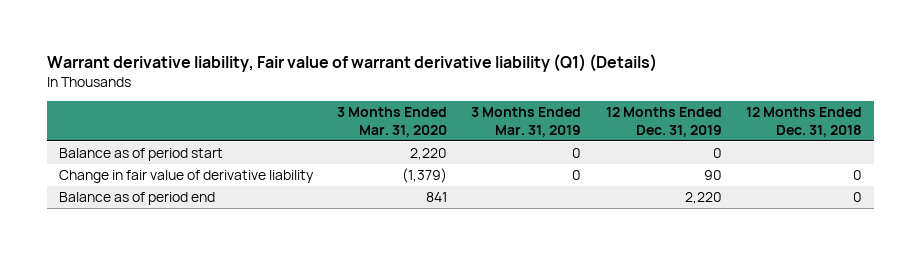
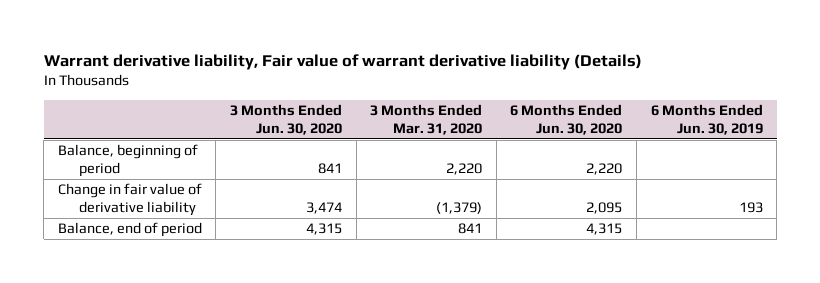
- Warrant derivative liability, Fair value of warrant derivative liability (Q1) (Details)
+ Warrant derivative liability, Fair value of warrant derivative liability (Details)
- | 3 Months Ended Mar. 31, 2020 | 3 Months Ended Mar. 31, 2019 | 12 Months Ended Dec. 31, 2019 | 12 Months Ended Dec. 31, 2018
+ | 3 Months Ended Jun. 30, 2020 | 3 Months Ended Mar. 31, 2020 | 6 Months Ended Jun. 30, 2020 | 6 Months Ended Jun. 30, 2019
- Balance as of period start | 2,220 | 0 | 0 |
+ Balance, beginning of period | 841 | 2,220 | 2,220 |
- Balance as of period end | 841 | | 2,220 | 0
+ Balance, end of period | 4,315 | 841 | 4,315 |

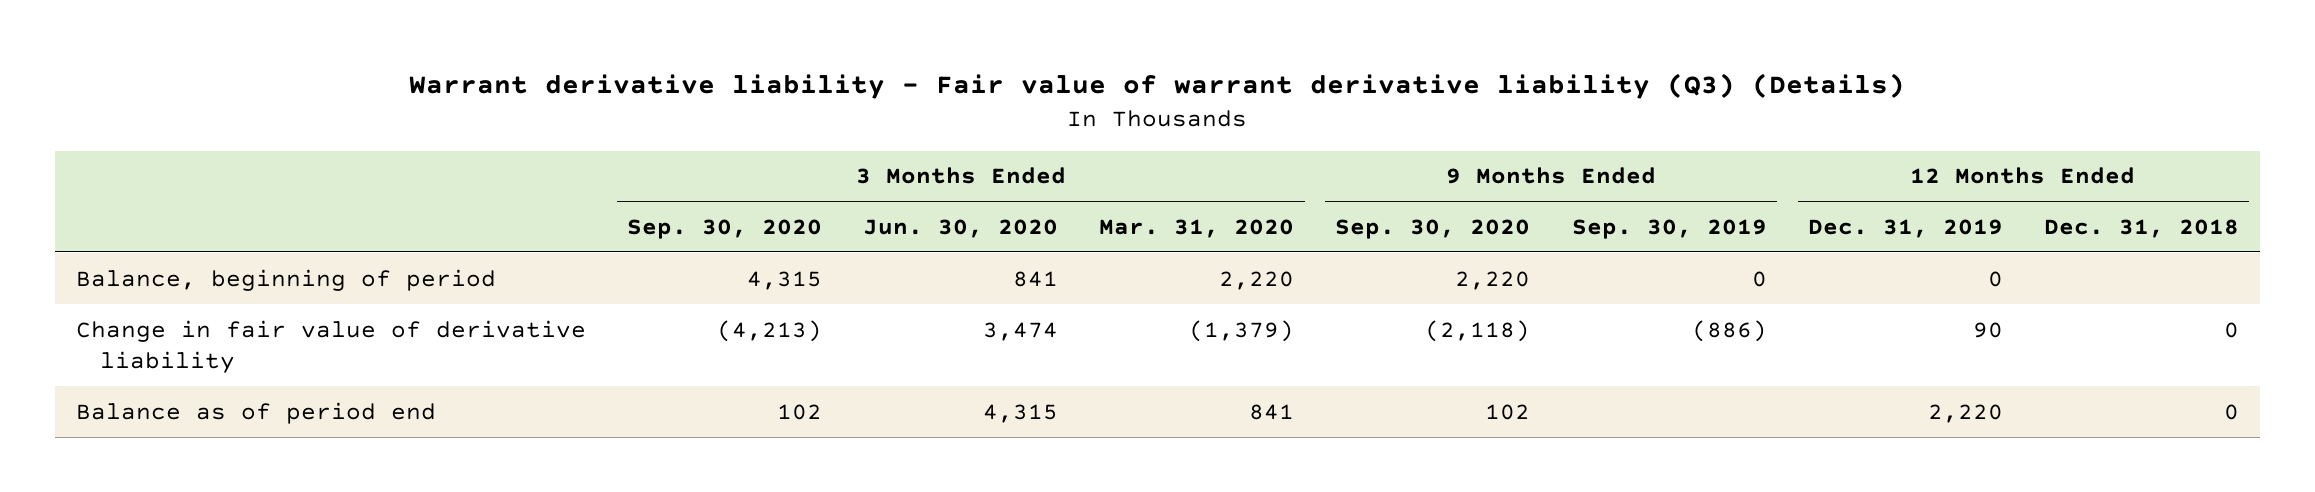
- Warrant derivative liability, Fair value of warrant derivative liability (Details)
+ Warrant derivative liability - Fair value of warrant derivative liability (Q3) (Details)
- | 3 Months Ended Jun. 30, 2020 | 3 Months Ended Mar. 31, 2020 | 6 Months Ended Jun. 30, 2020 | 6 Months Ended Jun. 30, 2019
+ | 3 Months Ended Sep. 30, 2020 | 3 Months Ended Jun. 30, 2020 | 3 Months Ended Mar. 31, 2020 | 9 Months Ended Sep. 30, 2020 | 9 Months Ended Sep. 30, 2019 | 12 Months Ended Dec. 31, 2019 | 12 Months Ended Dec. 31, 2018
- Balance, end of period | 4,315 | 841 | 4,315 |
+ Balance as of period end | 102 | 4,315 | 841 | 102 | | 2,220 | 0

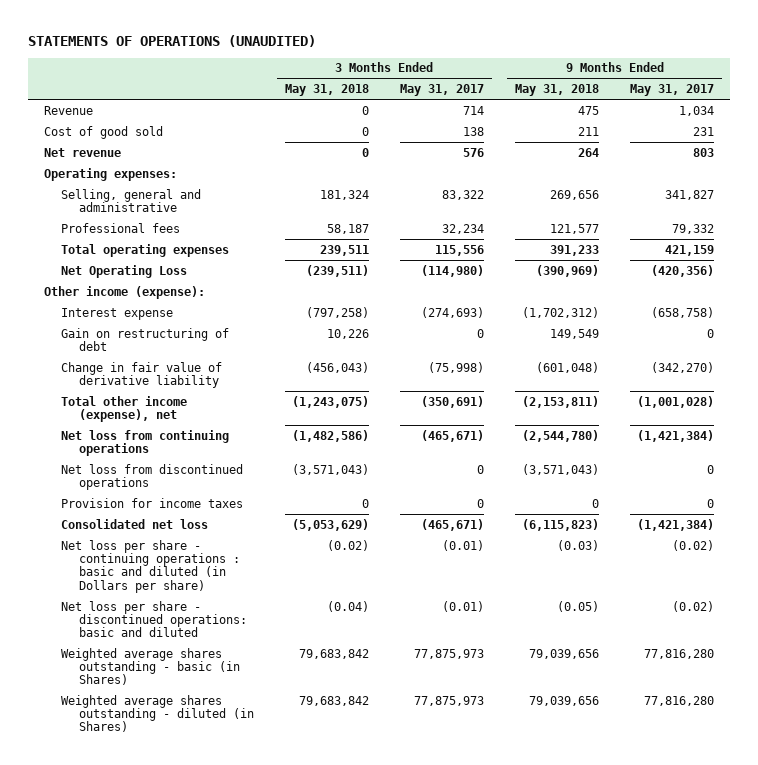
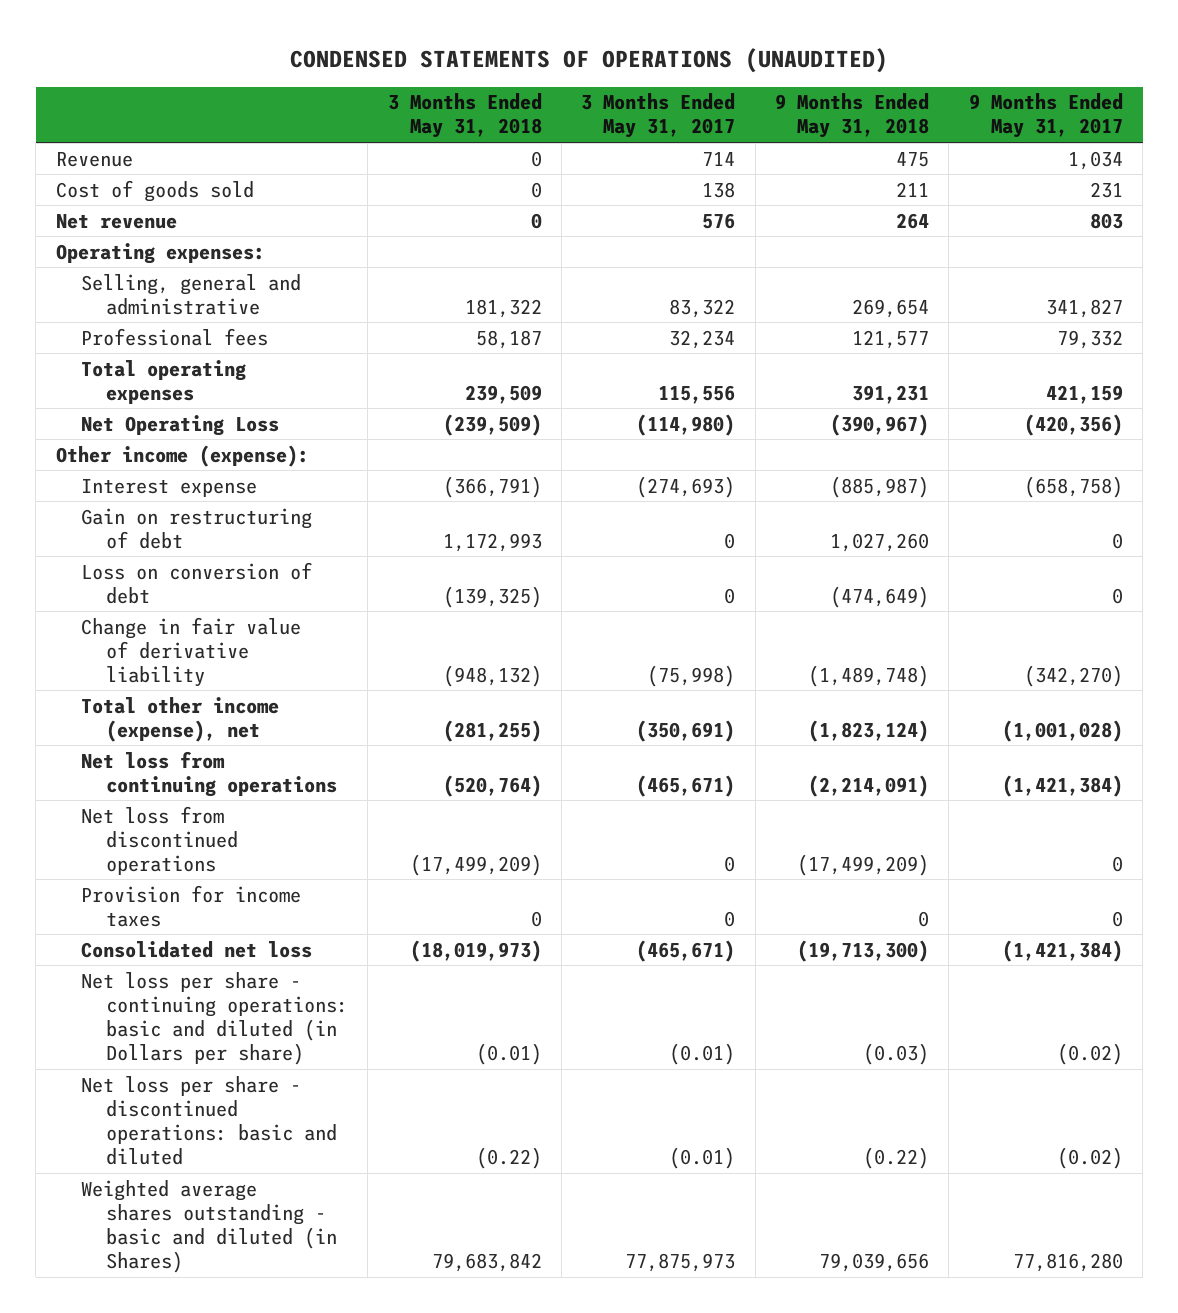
- STATEMENTS OF OPERATIONS (UNAUDITED)
+ CONDENSED STATEMENTS OF OPERATIONS (UNAUDITED)
- Cost of good sold | 0 | 138 | 211 | 231
+ Cost of goods sold | 0 | 138 | 211 | 231
- Selling, general and administrative | 181,324 | 83,322 | 269,656 | 341,827
+ Selling, general and administrative | 181,322 | 83,322 | 269,654 | 341,827
- Total operating expenses | 239,511 | 115,556 | 391,233 | 421,159
- Net Operating Loss | (239,511) | (114,980) | (390,969) | (420,356)
+ Total operating expenses | 239,509 | 115,556 | 391,231 | 421,159
+ Net Operating Loss | (239,509) | (114,980) | (390,967) | (420,356)
- Interest expense | (797,258) | (274,693) | (1,702,312) | (658,758)
- Gain on restructuring of debt | 10,226 | 0 | 149,549 | 0
- Change in fair value of derivative liability | (456,043) | (75,998) | (601,048) | (342,270)
- Total other income (expense), net | (1,243,075) | (350,691) | (2,153,811) | (1,001,028)
- Net loss from continuing operations | (1,482,586) | (465,671) | (2,544,780) | (1,421,384)
- Net loss from discontinued operations | (3,571,043) | 0 | (3,571,043) | 0
+ Interest expense | (366,791) | (274,693) | (885,987) | (658,758)
+ Gain on restructuring of debt | 1,172,993 | 0 | 1,027,260 | 0
+ Loss on conversion of debt | (139,325) | 0 | (474,649) | 0
+ Change in fair value of derivative liability | (948,132) | (75,998) | (1,489,748) | (342,270)
+ Total other income (expense), net | (281,255) | (350,691) | (1,823,124) | (1,001,028)
+ Net loss from continuing operations | (520,764) | (465,671) | (2,214,091) | (1,421,384)
+ Net loss from discontinued operations | (17,499,209) | 0 | (17,499,209) | 0
- Consolidated net loss | (5,053,629) | (465,671) | (6,115,823) | (1,421,384)
- Net loss per share - continuing operations : basic and diluted (in Dollars per share) | (0.02) | (0.01) | (0.03) | (0.02)
- Net loss per share - discontinued operations: basic and diluted | (0.04) | (0.01) | (0.05) | (0.02)
- Weighted average shares outstanding - basic (in Shares) | 79,683,842 | 77,875,973 | 79,039,656 | 77,816,280
- Weighted average shares outstanding - diluted (in Shares) | 79,683,842 | 77,875,973 | 79,039,656 | 77,816,280
+ Consolidated net loss | (18,019,973) | (465,671) | (19,713,300) | (1,421,384)
+ Net loss per share - continuing operations: basic and diluted (in Dollars per share) | (0.01) | (0.01) | (0.03) | (0.02)
+ Net loss per share - discontinued operations: basic and diluted | (0.22) | (0.01) | (0.22) | (0.02)
+ Weighted average shares outstanding - basic and diluted (in Shares) | 79,683,842 | 77,875,973 | 79,039,656 | 77,816,280

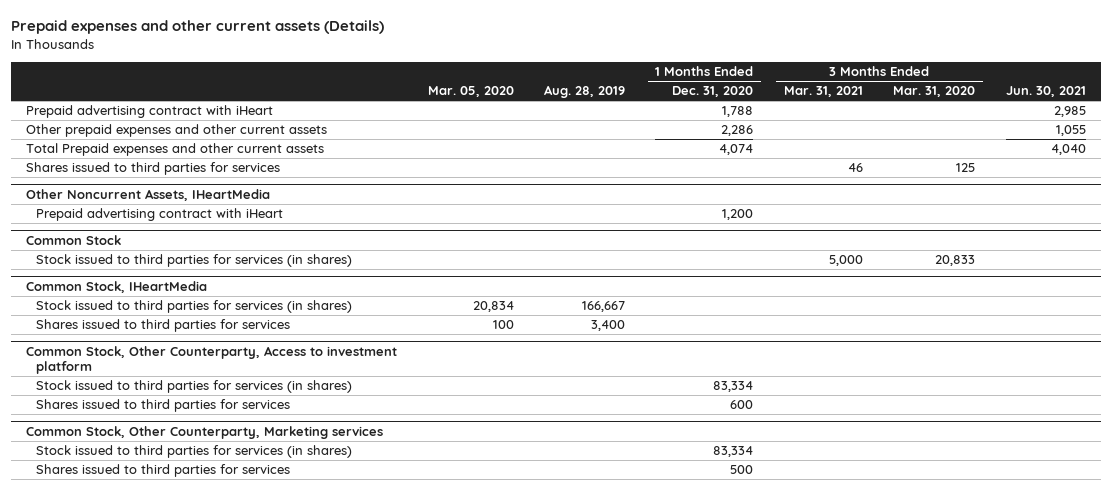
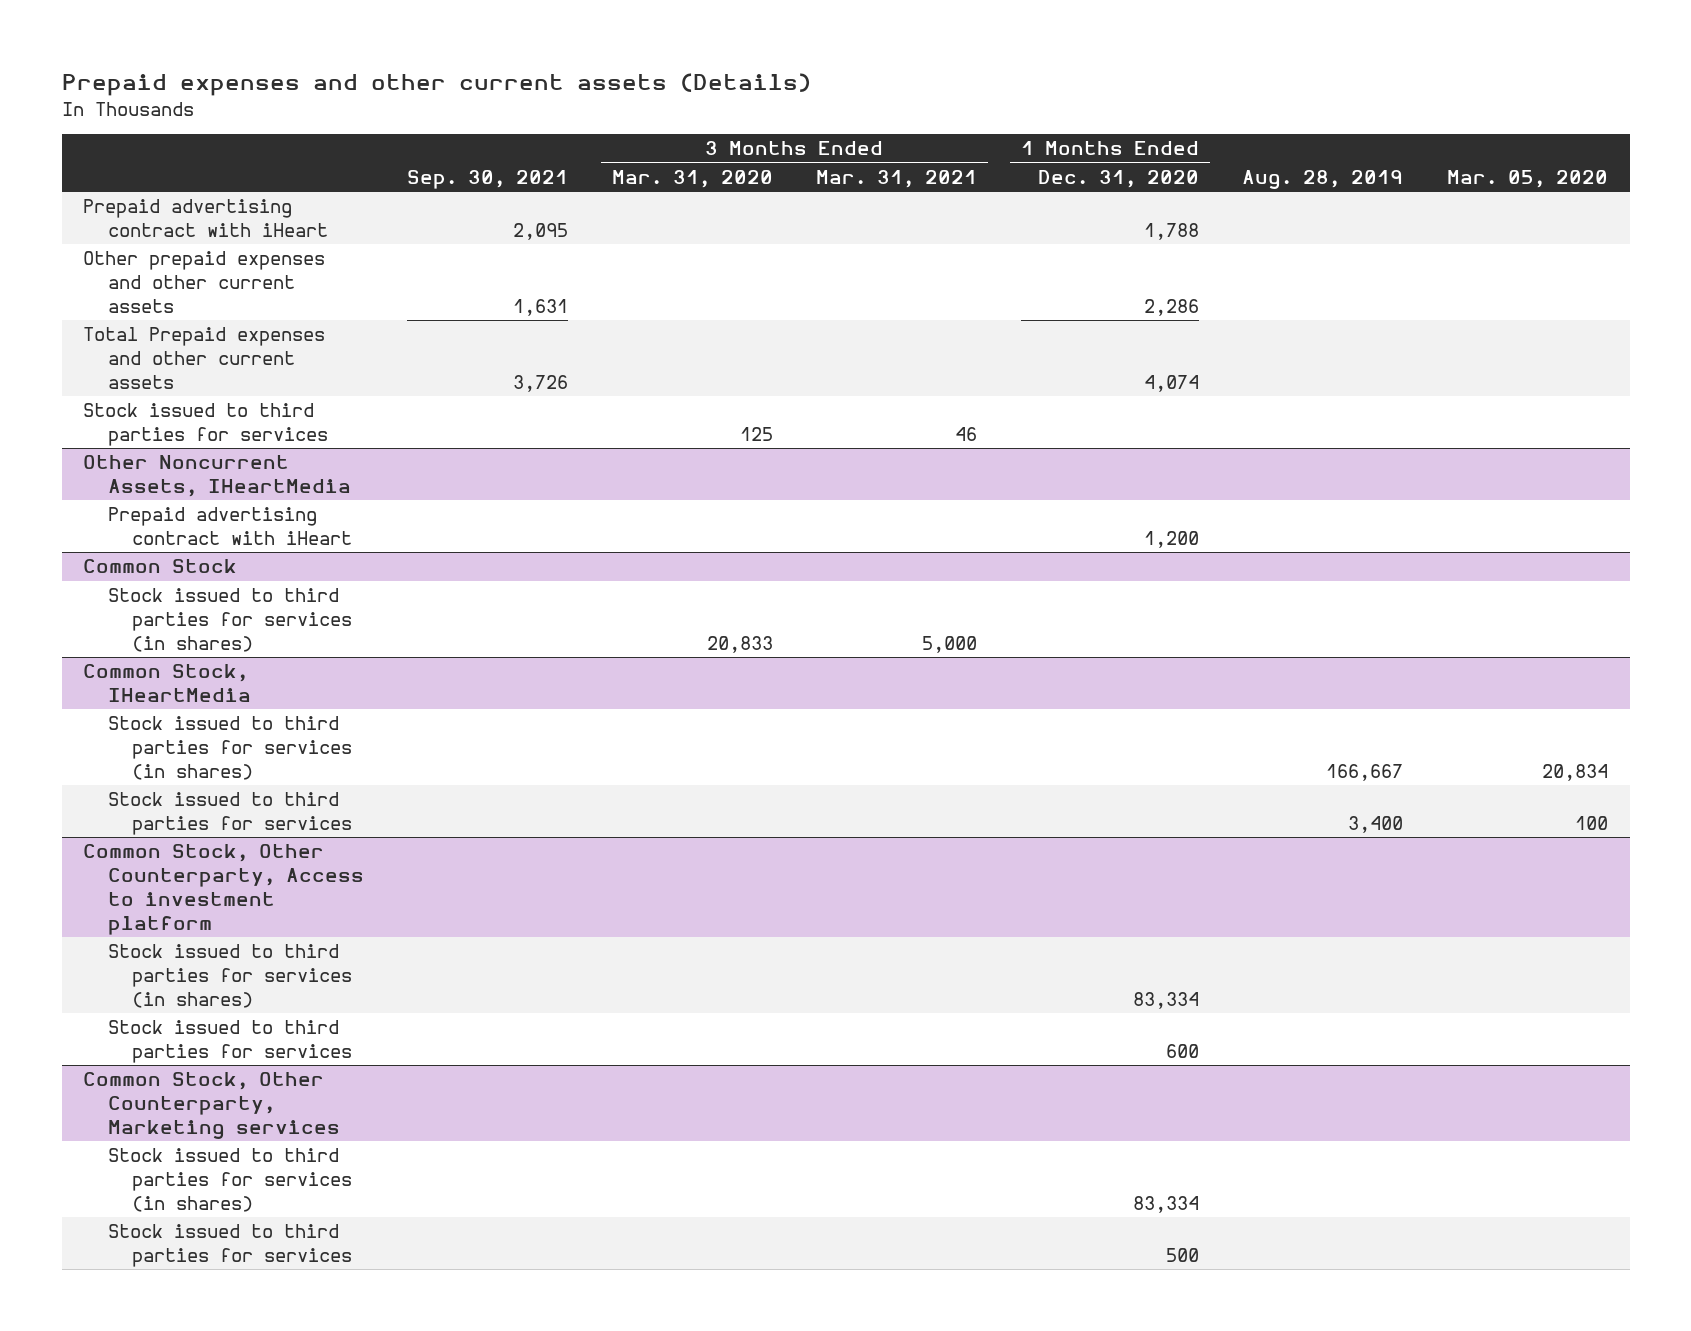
- | Mar. 05, 2020 | Aug. 28, 2019 | 1 Months Ended Dec. 31, 2020 | 3 Months Ended Mar. 31, 2021 | 3 Months Ended Mar. 31, 2020 | Jun. 30, 2021
+ | Sep. 30, 2021 | 3 Months Ended Mar. 31, 2020 | 3 Months Ended Mar. 31, 2021 | 1 Months Ended Dec. 31, 2020 | Aug. 28, 2019 | Mar. 05, 2020
- Shares issued to third parties for services | | | | 46 | 125 |
+ Stock issued to third parties for services | | 125 | 46 | | |
@ Common Stock, IHeartMedia
- Shares issued to third parties for services | 100 | 3,400 | | | |
+ Stock issued to third parties for services | | | | | 3,400 | 100
@ Common Stock, Other Counterparty, Access to investment platform
- Shares issued to third parties for services | | | 600 | | |
+ Stock issued to third parties for services | | | | 600 | |
@ Common Stock, Other Counterparty, Marketing services
- Shares issued to third parties for services | | | 500 | | |
+ Stock issued to third parties for services | | | | 500 | |

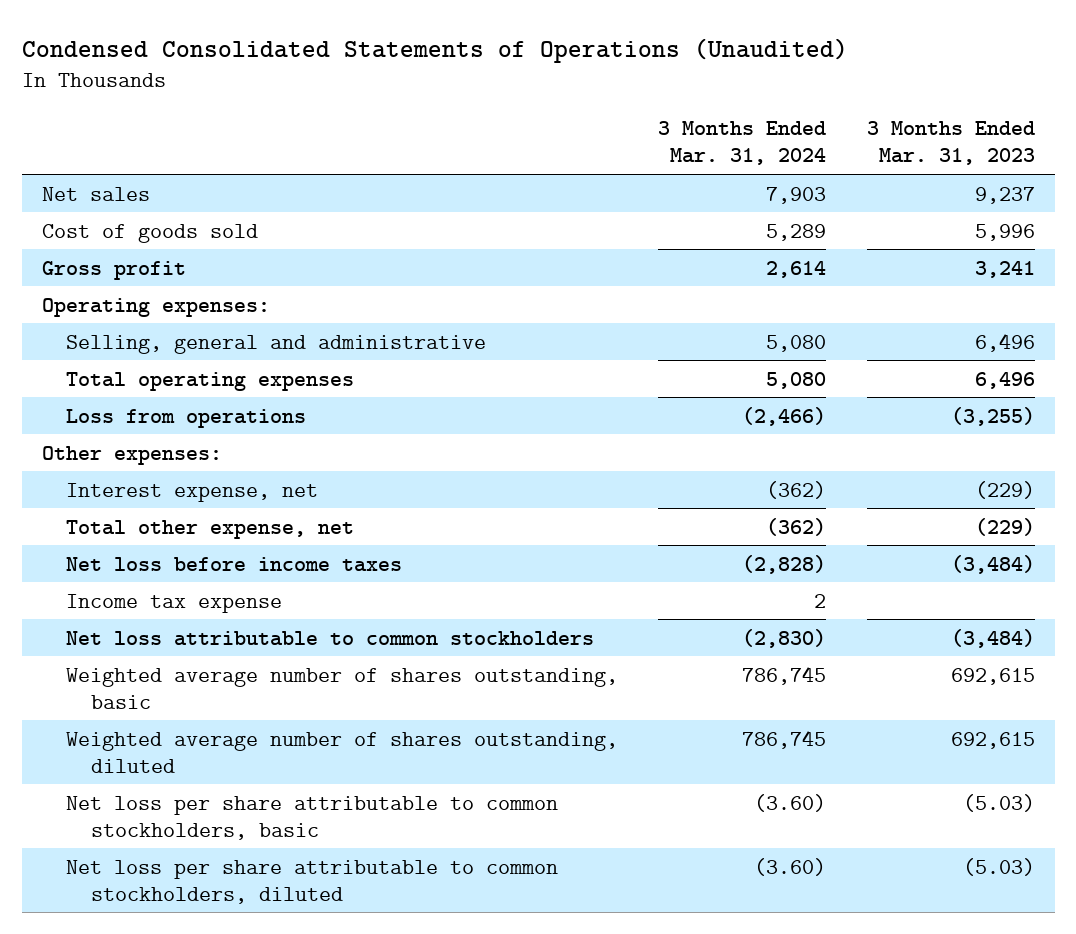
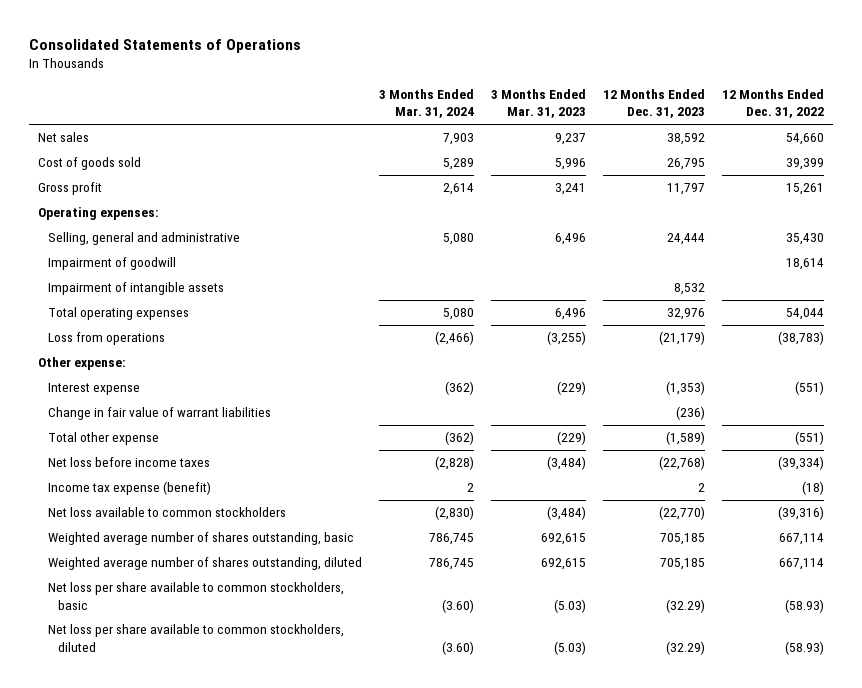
- Condensed Consolidated Statements of Operations (Unaudited)
+ Consolidated Statements of Operations
- | 3 Months Ended Mar. 31, 2024 | 3 Months Ended Mar. 31, 2023
+ | 3 Months Ended Mar. 31, 2024 | 3 Months Ended Mar. 31, 2023 | 12 Months Ended Dec. 31, 2023 | 12 Months Ended Dec. 31, 2022
+ Impairment of goodwill | | | | 18,614
+ Impairment of intangible assets | | | 8,532 |
- Other expenses:
- Interest expense, net | (362) | (229)
- Total other expense, net | (362) | (229)
+ Other expense:
+ Interest expense | (362) | (229) | (1,353) | (551)
+ Change in fair value of warrant liabilities | | | (236) |
+ Total other expense | (362) | (229) | (1,589) | (551)
- Income tax expense | 2 |
- Net loss attributable to common stockholders | (2,830) | (3,484)
+ Income tax expense (benefit) | 2 | | 2 | (18)
+ Net loss available to common stockholders | (2,830) | (3,484) | (22,770) | (39,316)
- Net loss per share attributable to common stockholders, basic | (3.60) | (5.03)
- Net loss per share attributable to common stockholders, diluted | (3.60) | (5.03)
+ Net loss per share available to common stockholders, basic | (3.60) | (5.03) | (32.29) | (58.93)
+ Net loss per share available to common stockholders, diluted | (3.60) | (5.03) | (32.29) | (58.93)

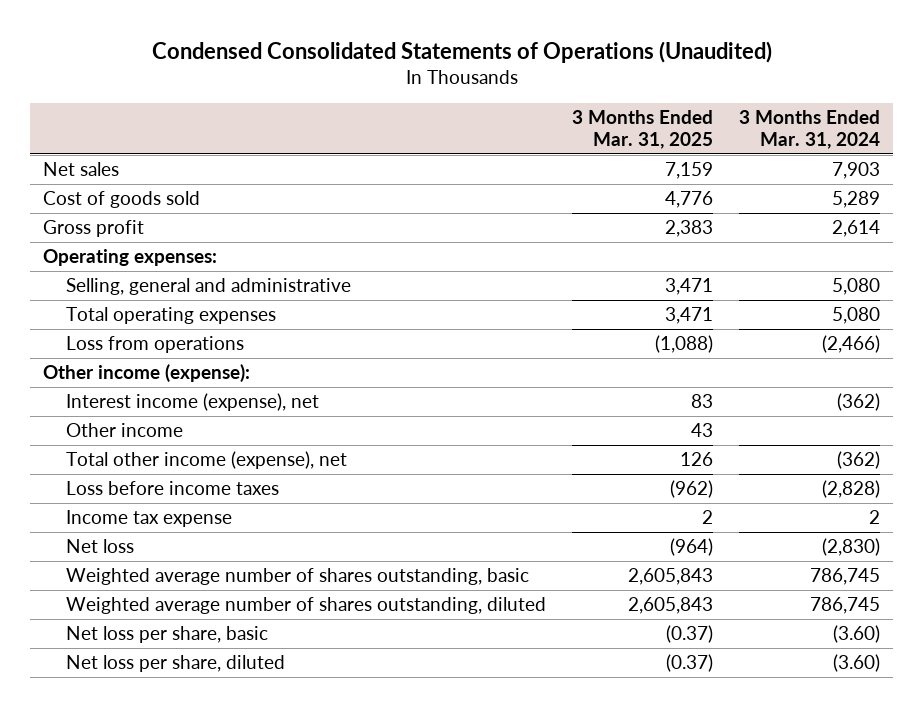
- Consolidated Statements of Operations
+ Condensed Consolidated Statements of Operations (Unaudited)
- | 3 Months Ended Mar. 31, 2024 | 3 Months Ended Mar. 31, 2023 | 12 Months Ended Dec. 31, 2023 | 12 Months Ended Dec. 31, 2022
+ | 3 Months Ended Mar. 31, 2025 | 3 Months Ended Mar. 31, 2024
- Impairment of goodwill | | | | 18,614
- Impairment of intangible assets | | | 8,532 |
- Other expense:
- Interest expense | (362) | (229) | (1,353) | (551)
- Change in fair value of warrant liabilities | | | (236) |
- Total other expense | (362) | (229) | (1,589) | (551)
- Net loss before income taxes | (2,828) | (3,484) | (22,768) | (39,334)
- Income tax expense (benefit) | 2 | | 2 | (18)
- Net loss available to common stockholders | (2,830) | (3,484) | (22,770) | (39,316)
+ Other income (expense):
+ Interest income (expense), net | 83 | (362)
+ Other income | 43 |
+ Total other income (expense), net | 126 | (362)
+ Loss before income taxes | (962) | (2,828)
+ Income tax expense | 2 | 2
+ Net loss | (964) | (2,830)
- Net loss per share available to common stockholders, basic | (3.60) | (5.03) | (32.29) | (58.93)
- Net loss per share available to common stockholders, diluted | (3.60) | (5.03) | (32.29) | (58.93)
+ Net loss per share, basic | (0.37) | (3.60)
+ Net loss per share, diluted | (0.37) | (3.60)

